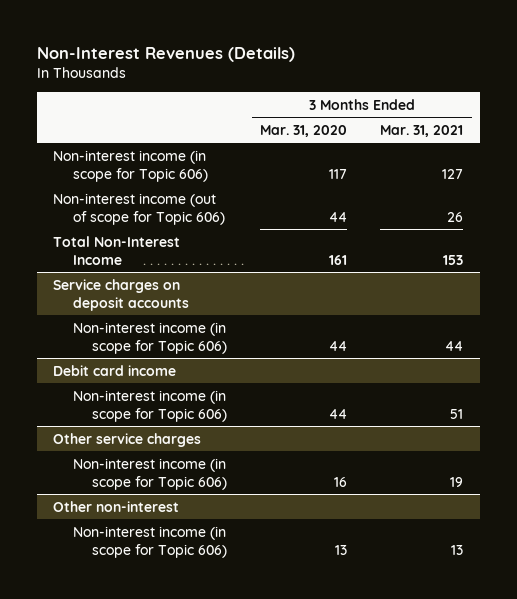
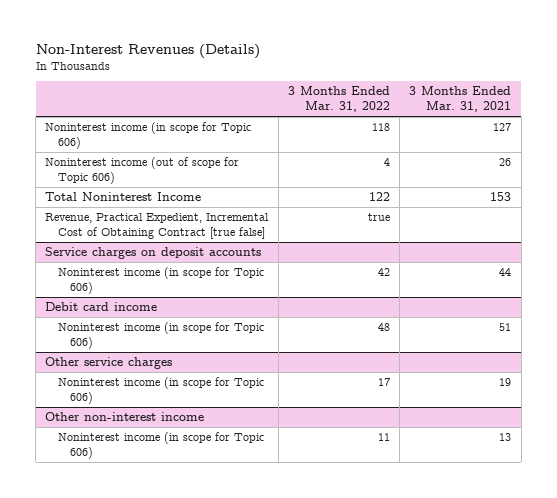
- | 3 Months Ended Mar. 31, 2020 | 3 Months Ended Mar. 31, 2021
+ | 3 Months Ended Mar. 31, 2022 | 3 Months Ended Mar. 31, 2021
- Non-interest income (in scope for Topic 606) | 117 | 127
- Non-interest income (out of scope for Topic 606) | 44 | 26
- Total Non-Interest Income | 161 | 153
+ Noninterest income (in scope for Topic 606) | 118 | 127
+ Noninterest income (out of scope for Topic 606) | 4 | 26
+ Total Noninterest Income | 122 | 153
+ Revenue, Practical Expedient, Incremental Cost of Obtaining Contract [true false] | true |
@ Service charges on deposit accounts
- Non-interest income (in scope for Topic 606) | 44 | 44
+ Noninterest income (in scope for Topic 606) | 42 | 44
@ Debit card income
- Non-interest income (in scope for Topic 606) | 44 | 51
+ Noninterest income (in scope for Topic 606) | 48 | 51
@ Other service charges
- Non-interest income (in scope for Topic 606) | 16 | 19
- Other non-interest
- Non-interest income (in scope for Topic 606) | 13 | 13
@ Other service charges
+ Noninterest income (in scope for Topic 606) | 17 | 19
+ Other non-interest income
+ Noninterest income (in scope for Topic 606) | 11 | 13

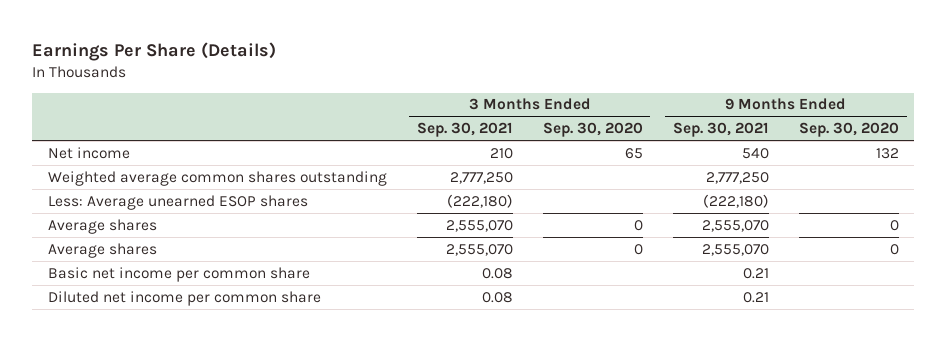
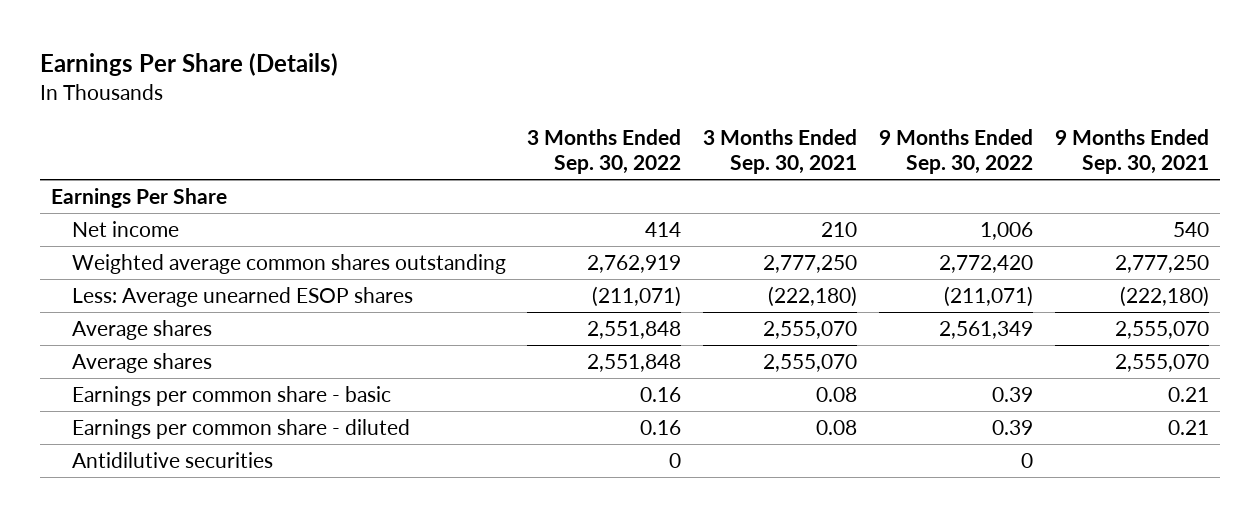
- | 3 Months Ended Sep. 30, 2021 | 3 Months Ended Sep. 30, 2020 | 9 Months Ended Sep. 30, 2021 | 9 Months Ended Sep. 30, 2020
+ | 3 Months Ended Sep. 30, 2022 | 3 Months Ended Sep. 30, 2021 | 9 Months Ended Sep. 30, 2022 | 9 Months Ended Sep. 30, 2021
+ Earnings Per Share
- Basic net income per common share | 0.08 | | 0.21 |
- Diluted net income per common share | 0.08 | | 0.21 |
+ Earnings per common share - basic | 0.16 | 0.08 | 0.39 | 0.21
+ Earnings per common share - diluted | 0.16 | 0.08 | 0.39 | 0.21
+ Antidilutive securities | 0 | | 0 |

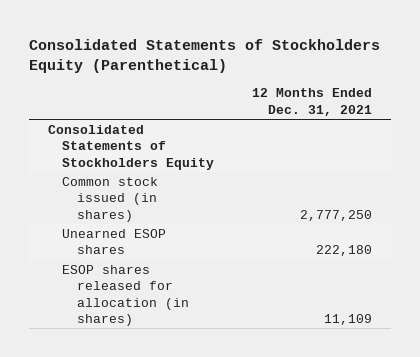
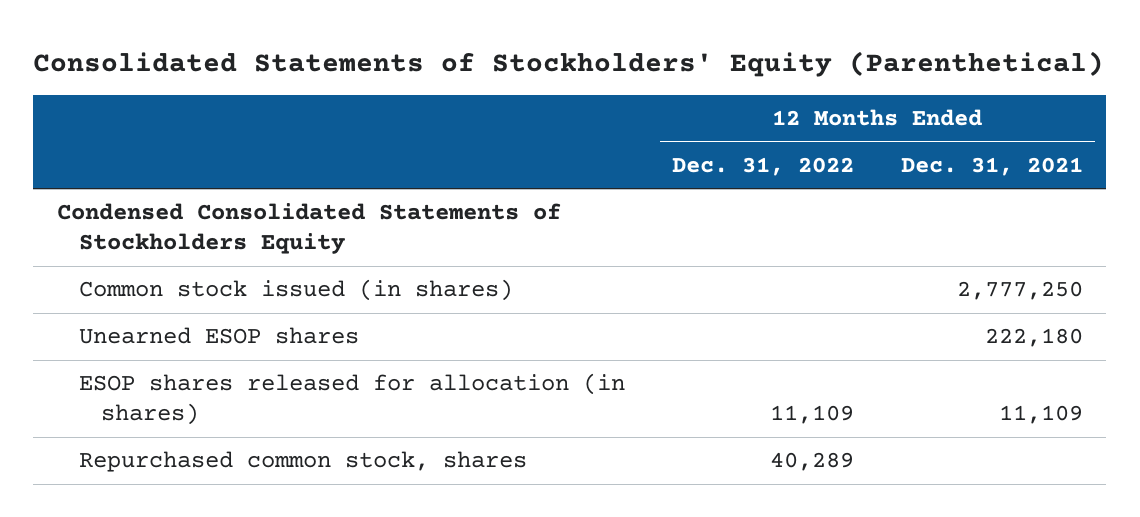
- Consolidated Statements of Stockholders Equity (Parenthetical)
+ Consolidated Statements of Stockholders' Equity (Parenthetical)
- | 12 Months Ended Dec. 31, 2021
+ | 12 Months Ended Dec. 31, 2022 | 12 Months Ended Dec. 31, 2021
- Consolidated Statements of Stockholders Equity
+ Condensed Consolidated Statements of Stockholders Equity
+ Repurchased common stock, shares | 40,289 |

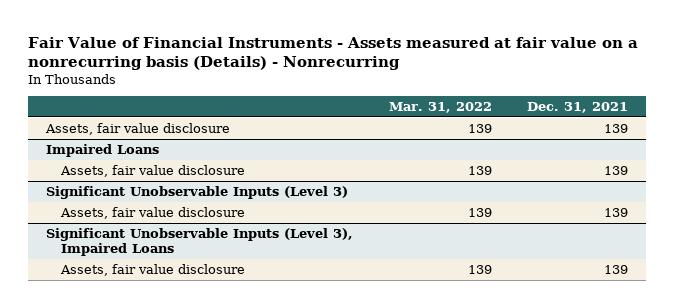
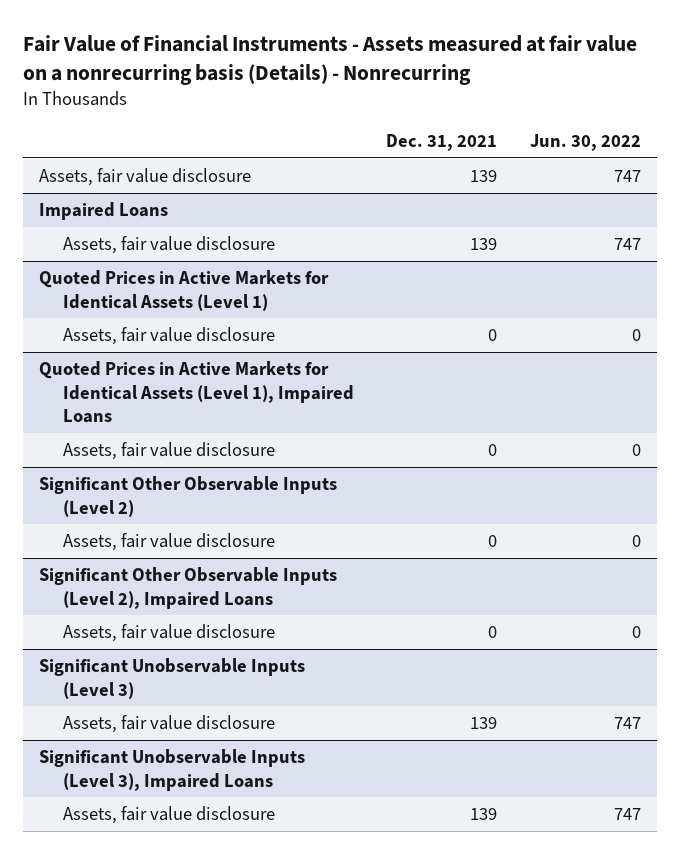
- | Mar. 31, 2022 | Dec. 31, 2021
+ | Dec. 31, 2021 | Jun. 30, 2022
+ Quoted Prices in Active Markets for Identical Assets (Level 1)
+ Assets, fair value disclosure | 0 | 0
+ Quoted Prices in Active Markets for Identical Assets (Level 1), Impaired Loans
+ Assets, fair value disclosure | 0 | 0
+ Significant Other Observable Inputs (Level 2)
+ Assets, fair value disclosure | 0 | 0
+ Significant Other Observable Inputs (Level 2), Impaired Loans
+ Assets, fair value disclosure | 0 | 0

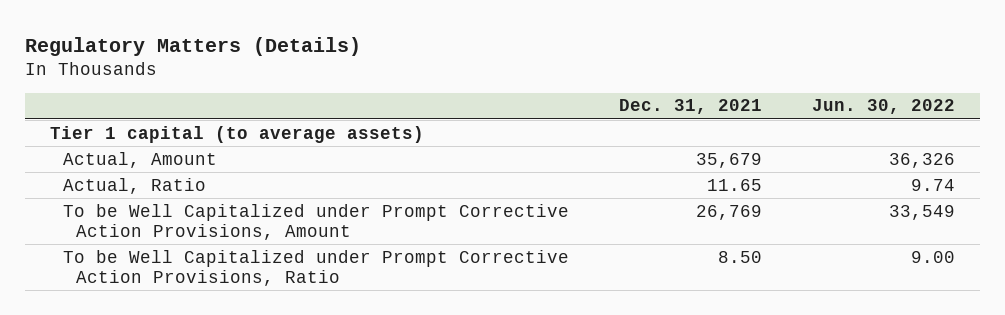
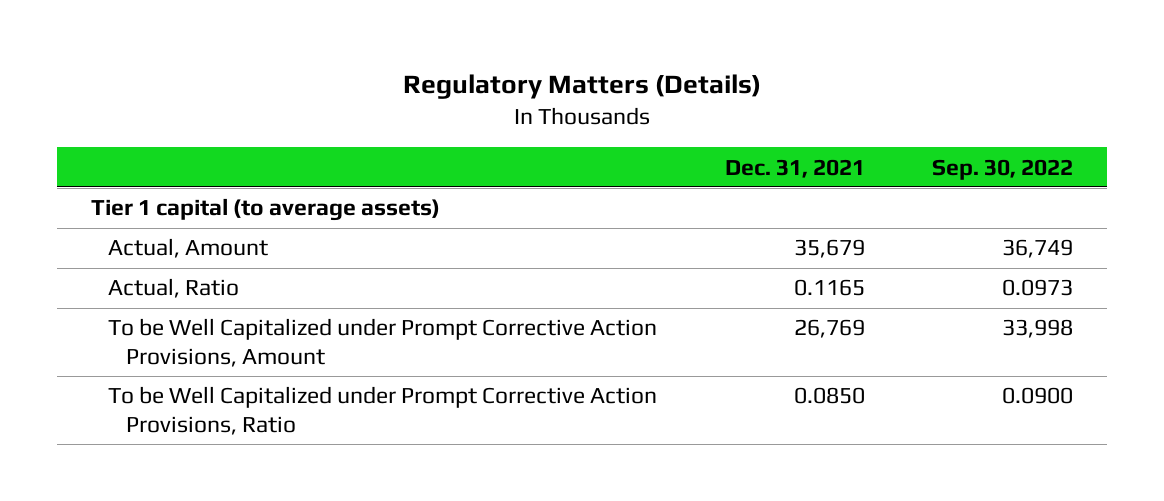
- | Dec. 31, 2021 | Jun. 30, 2022
+ | Dec. 31, 2021 | Sep. 30, 2022
- Actual, Ratio | 11.65 | 9.74
+ Actual, Ratio | 0.1165 | 0.0973
- To be Well Capitalized under Prompt Corrective Action Provisions, Ratio | 8.50 | 9.00
+ To be Well Capitalized under Prompt Corrective Action Provisions, Ratio | 0.0850 | 0.0900

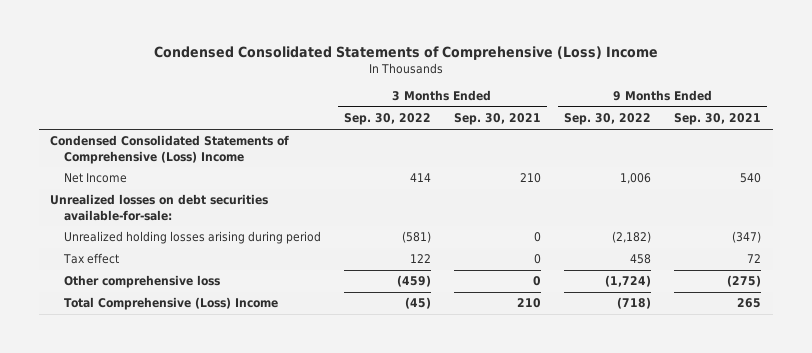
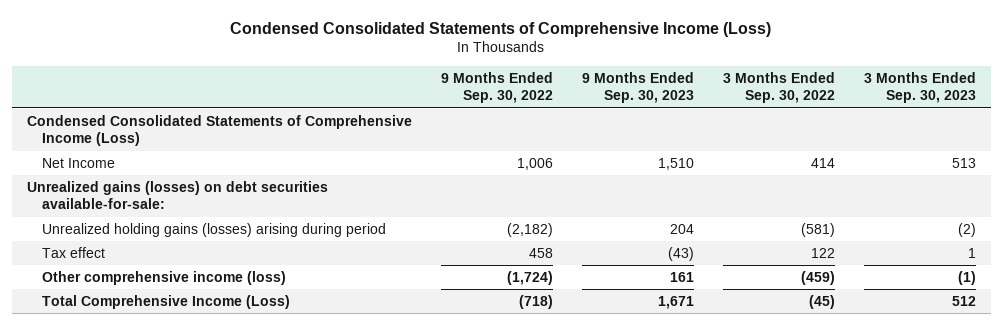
- Condensed Consolidated Statements of Comprehensive (Loss) Income
+ Condensed Consolidated Statements of Comprehensive Income (Loss)
- | 3 Months Ended Sep. 30, 2022 | 3 Months Ended Sep. 30, 2021 | 9 Months Ended Sep. 30, 2022 | 9 Months Ended Sep. 30, 2021
+ | 9 Months Ended Sep. 30, 2022 | 9 Months Ended Sep. 30, 2023 | 3 Months Ended Sep. 30, 2022 | 3 Months Ended Sep. 30, 2023
- Condensed Consolidated Statements of Comprehensive (Loss) Income
+ Condensed Consolidated Statements of Comprehensive Income (Loss)
- Unrealized losses on debt securities available-for-sale:
- Unrealized holding losses arising during period | (581) | 0 | (2,182) | (347)
+ Unrealized gains (losses) on debt securities available-for-sale:
+ Unrealized holding gains (losses) arising during period | (2,182) | 204 | (581) | (2)
- Other comprehensive loss | (459) | 0 | (1,724) | (275)
- Total Comprehensive (Loss) Income | (45) | 210 | (718) | 265
+ Other comprehensive income (loss) | (1,724) | 161 | (459) | (1)
+ Total Comprehensive Income (Loss) | (718) | 1,671 | (45) | 512

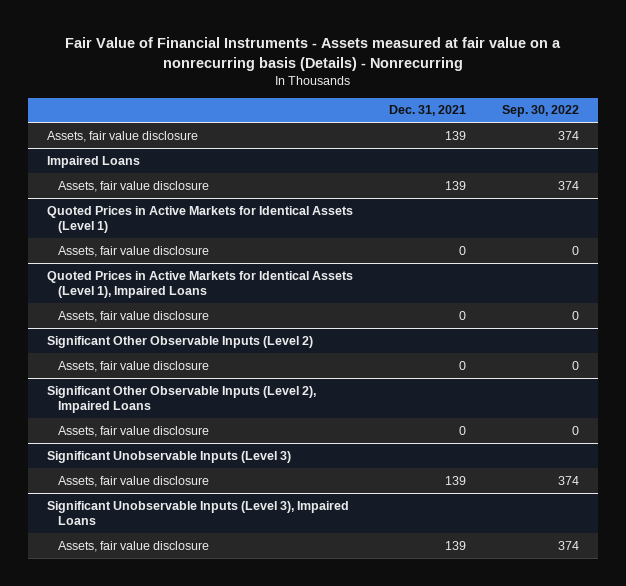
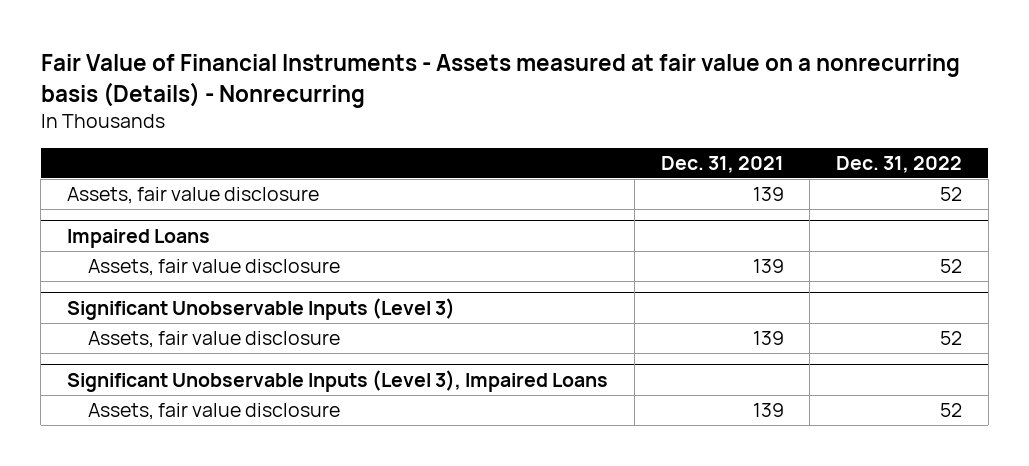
- | Dec. 31, 2021 | Sep. 30, 2022
+ | Dec. 31, 2021 | Dec. 31, 2022
- Quoted Prices in Active Markets for Identical Assets (Level 1)
- Assets, fair value disclosure | 0 | 0
- Quoted Prices in Active Markets for Identical Assets (Level 1), Impaired Loans
- Assets, fair value disclosure | 0 | 0
- Significant Other Observable Inputs (Level 2)
- Assets, fair value disclosure | 0 | 0
- Significant Other Observable Inputs (Level 2), Impaired Loans
- Assets, fair value disclosure | 0 | 0

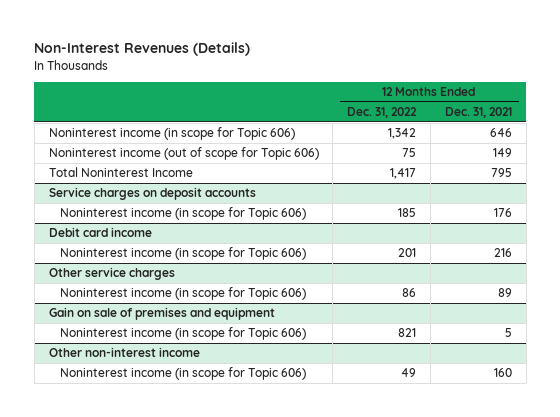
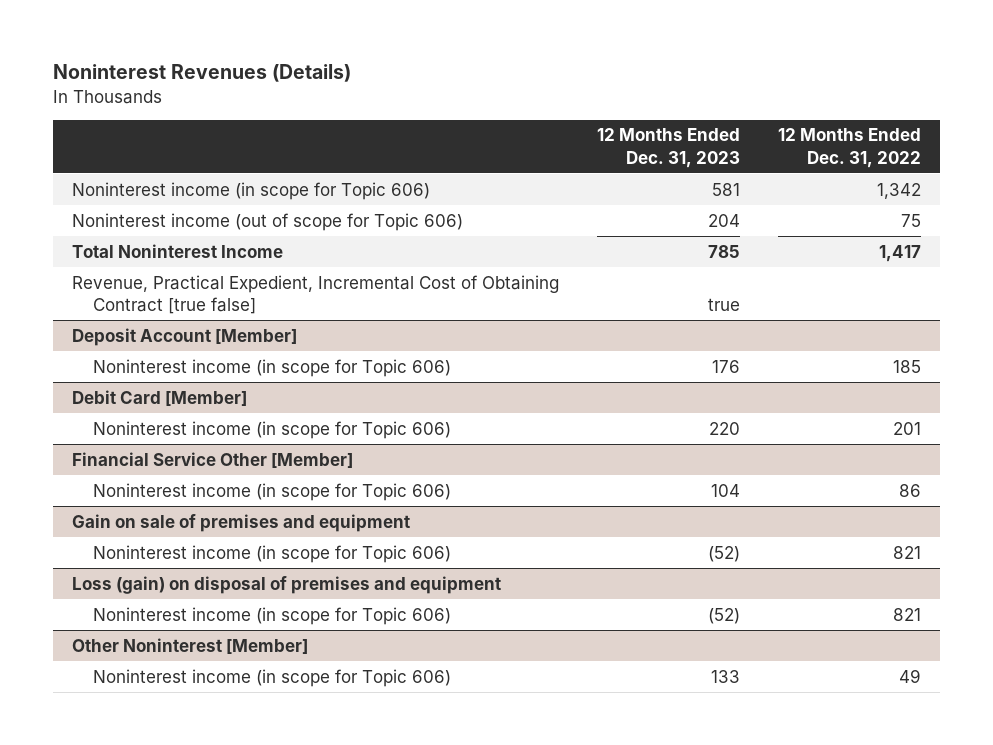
- Non-Interest Revenues (Details)
+ Noninterest Revenues (Details)
- | 12 Months Ended Dec. 31, 2022 | 12 Months Ended Dec. 31, 2021
+ | 12 Months Ended Dec. 31, 2023 | 12 Months Ended Dec. 31, 2022
- Service charges on deposit accounts
+ Revenue, Practical Expedient, Incremental Cost of Obtaining Contract [true false] | true |
+ Deposit Account [Member]
- Debit card income
+ Debit Card [Member]
- Other service charges
+ Financial Service Other [Member]
- Other non-interest income
+ Loss (gain) on disposal of premises and equipment
+ Noninterest income (in scope for Topic 606) | (52) | 821
+ Other Noninterest [Member]

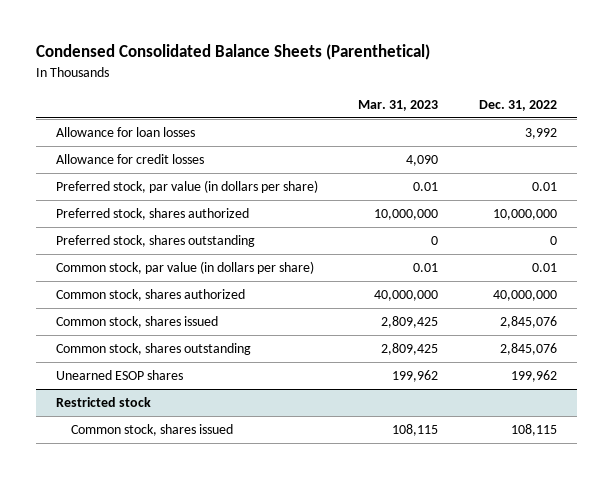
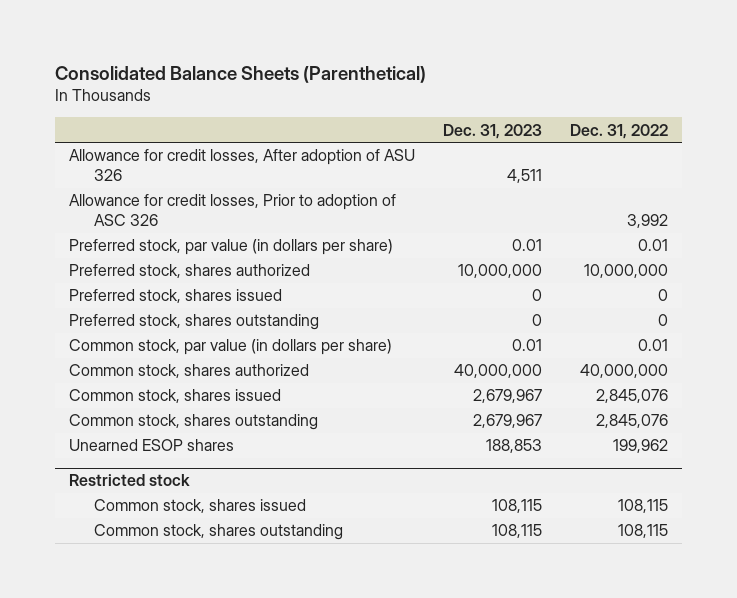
- Condensed Consolidated Balance Sheets (Parenthetical)
+ Consolidated Balance Sheets (Parenthetical)
- | Mar. 31, 2023 | Dec. 31, 2022
+ | Dec. 31, 2023 | Dec. 31, 2022
- Allowance for loan losses | | 3,992
- Allowance for credit losses | 4,090 |
+ Allowance for credit losses, After adoption of ASU 326 | 4,511 |
+ Allowance for credit losses, Prior to adoption of ASC 326 | | 3,992
+ Preferred stock, shares issued | 0 | 0
@ Restricted stock
+ Common stock, shares outstanding | 108,115 | 108,115

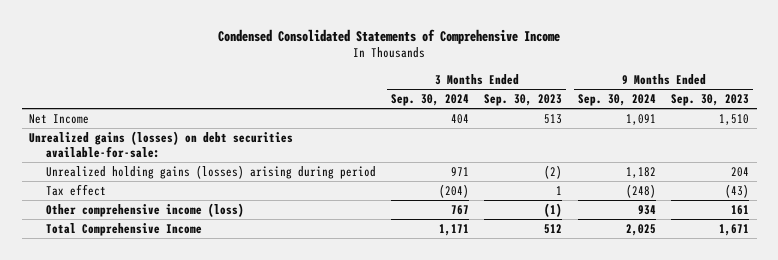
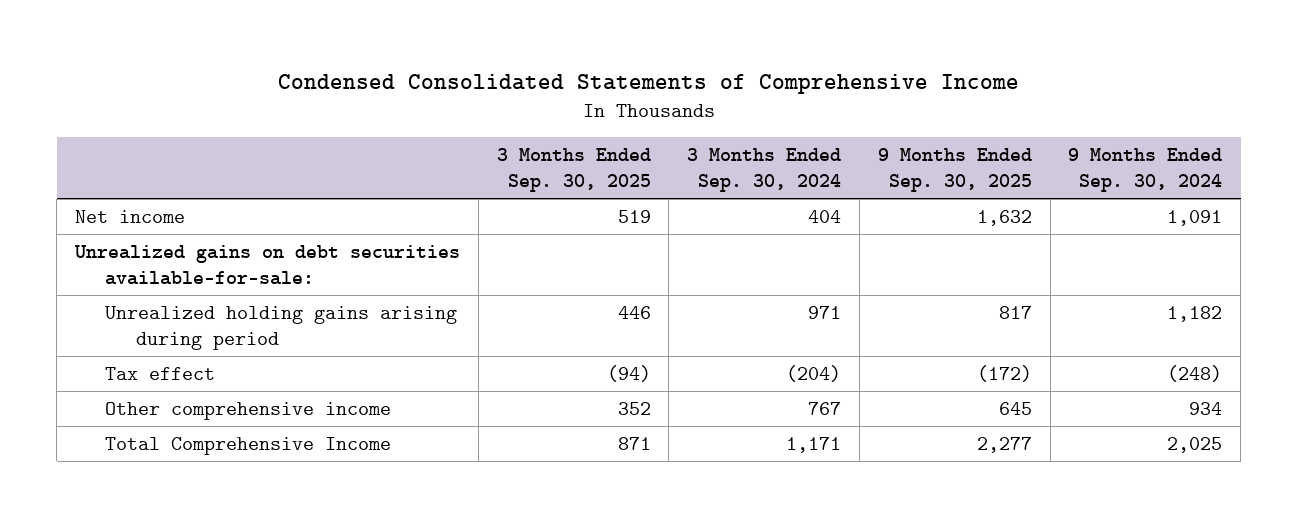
- | 3 Months Ended Sep. 30, 2024 | 3 Months Ended Sep. 30, 2023 | 9 Months Ended Sep. 30, 2024 | 9 Months Ended Sep. 30, 2023
+ | 3 Months Ended Sep. 30, 2025 | 3 Months Ended Sep. 30, 2024 | 9 Months Ended Sep. 30, 2025 | 9 Months Ended Sep. 30, 2024
- Net Income | 404 | 513 | 1,091 | 1,510
- Unrealized gains (losses) on debt securities available-for-sale:
- Unrealized holding gains (losses) arising during period | 971 | (2) | 1,182 | 204
+ Net income | 519 | 404 | 1,632 | 1,091
+ Unrealized gains on debt securities available-for-sale:
+ Unrealized holding gains arising during period | 446 | 971 | 817 | 1,182
- Other comprehensive income (loss) | 767 | (1) | 934 | 161
+ Other comprehensive income | 352 | 767 | 645 | 934

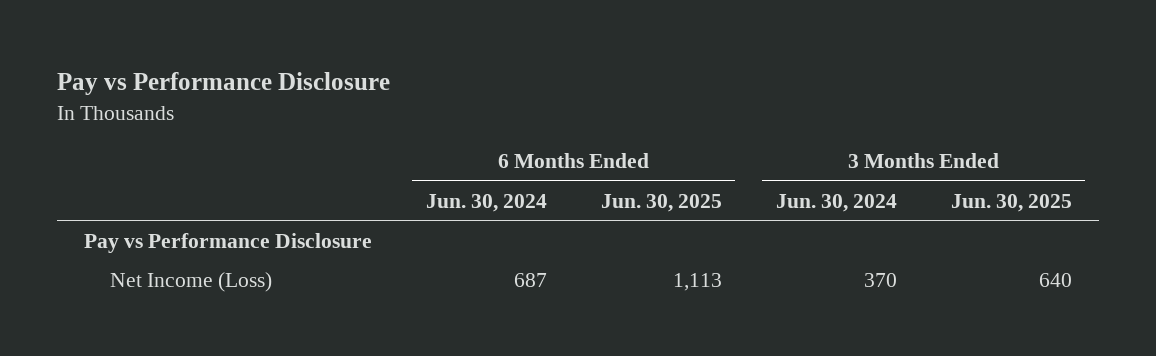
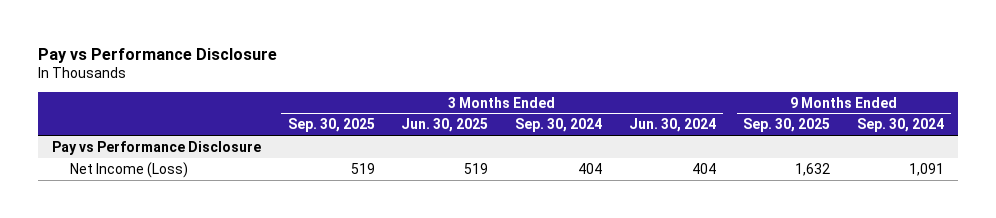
- | 6 Months Ended Jun. 30, 2024 | 6 Months Ended Jun. 30, 2025 | 3 Months Ended Jun. 30, 2024 | 3 Months Ended Jun. 30, 2025
+ | 3 Months Ended Sep. 30, 2025 | 3 Months Ended Jun. 30, 2025 | 3 Months Ended Sep. 30, 2024 | 3 Months Ended Jun. 30, 2024 | 9 Months Ended Sep. 30, 2025 | 9 Months Ended Sep. 30, 2024
- Net Income (Loss) | 687 | 1,113 | 370 | 640
+ Net Income (Loss) | 519 | 519 | 404 | 404 | 1,632 | 1,091

